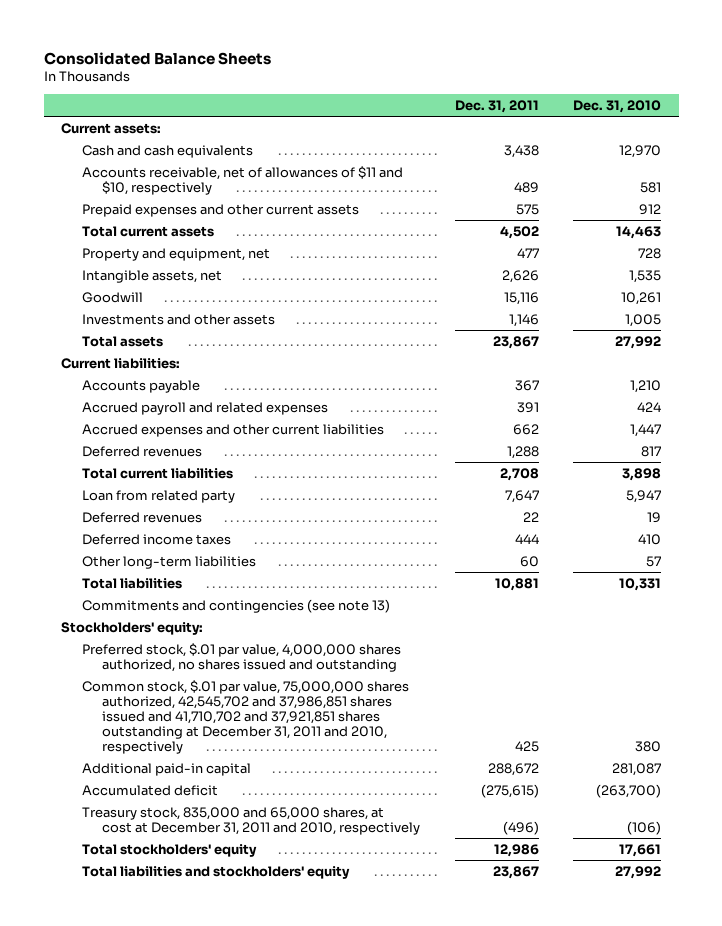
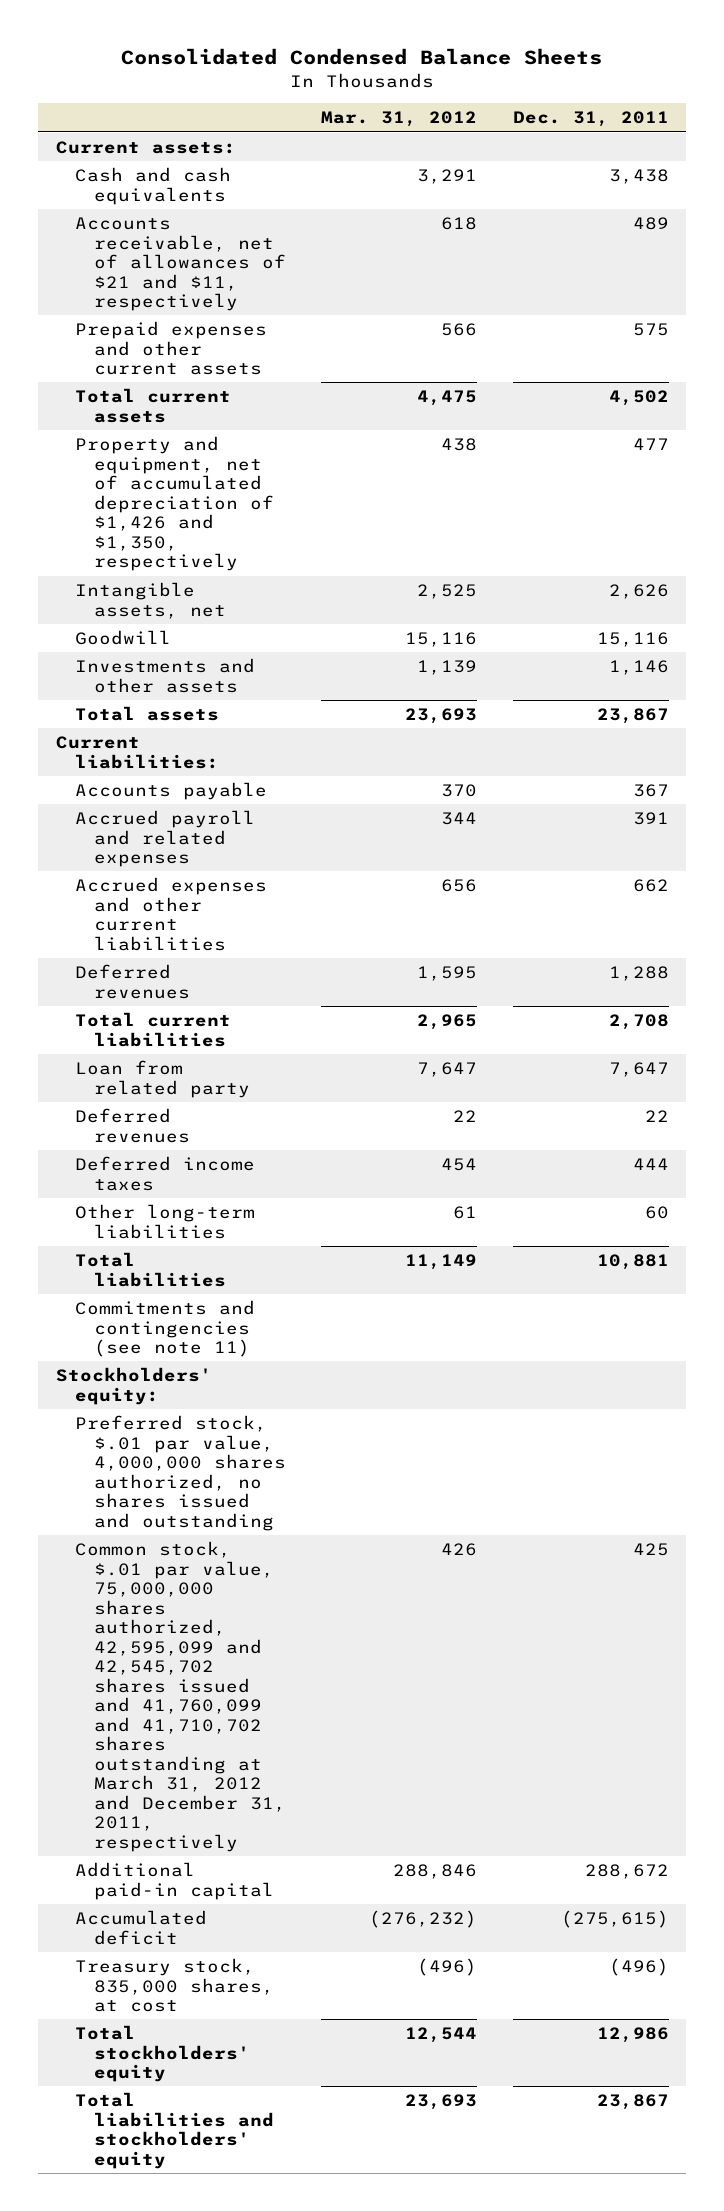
- Consolidated Balance Sheets
+ Consolidated Condensed Balance Sheets
- | Dec. 31, 2011 | Dec. 31, 2010
+ | Mar. 31, 2012 | Dec. 31, 2011
- Accounts receivable, net of allowances of $11 and $10, respectively | 489 | 581
+ Accounts receivable, net of allowances of $21 and $11, respectively | 618 | 489
- Property and equipment, net | 477 | 728
+ Property and equipment, net of accumulated depreciation of $1,426 and $1,350, respectively | 438 | 477
- Commitments and contingencies (see note 13)
+ Commitments and contingencies (see note 11)
- Common stock, $.01 par value, 75,000,000 shares authorized, 42,545,702 and 37,986,851 shares issued and 41,710,702 and 37,921,851 shares outstanding at December 31, 2011 and 2010, respectively | 425 | 380
+ Common stock, $.01 par value, 75,000,000 shares authorized, 42,595,099 and 42,545,702 shares issued and 41,760,099 and 41,710,702 shares outstanding at March 31, 2012 and December 31, 2011, respectively | 426 | 425
- Treasury stock, 835,000 and 65,000 shares, at cost at December 31, 2011 and 2010, respectively | (496) | (106)
+ Treasury stock, 835,000 shares, at cost | (496) | (496)

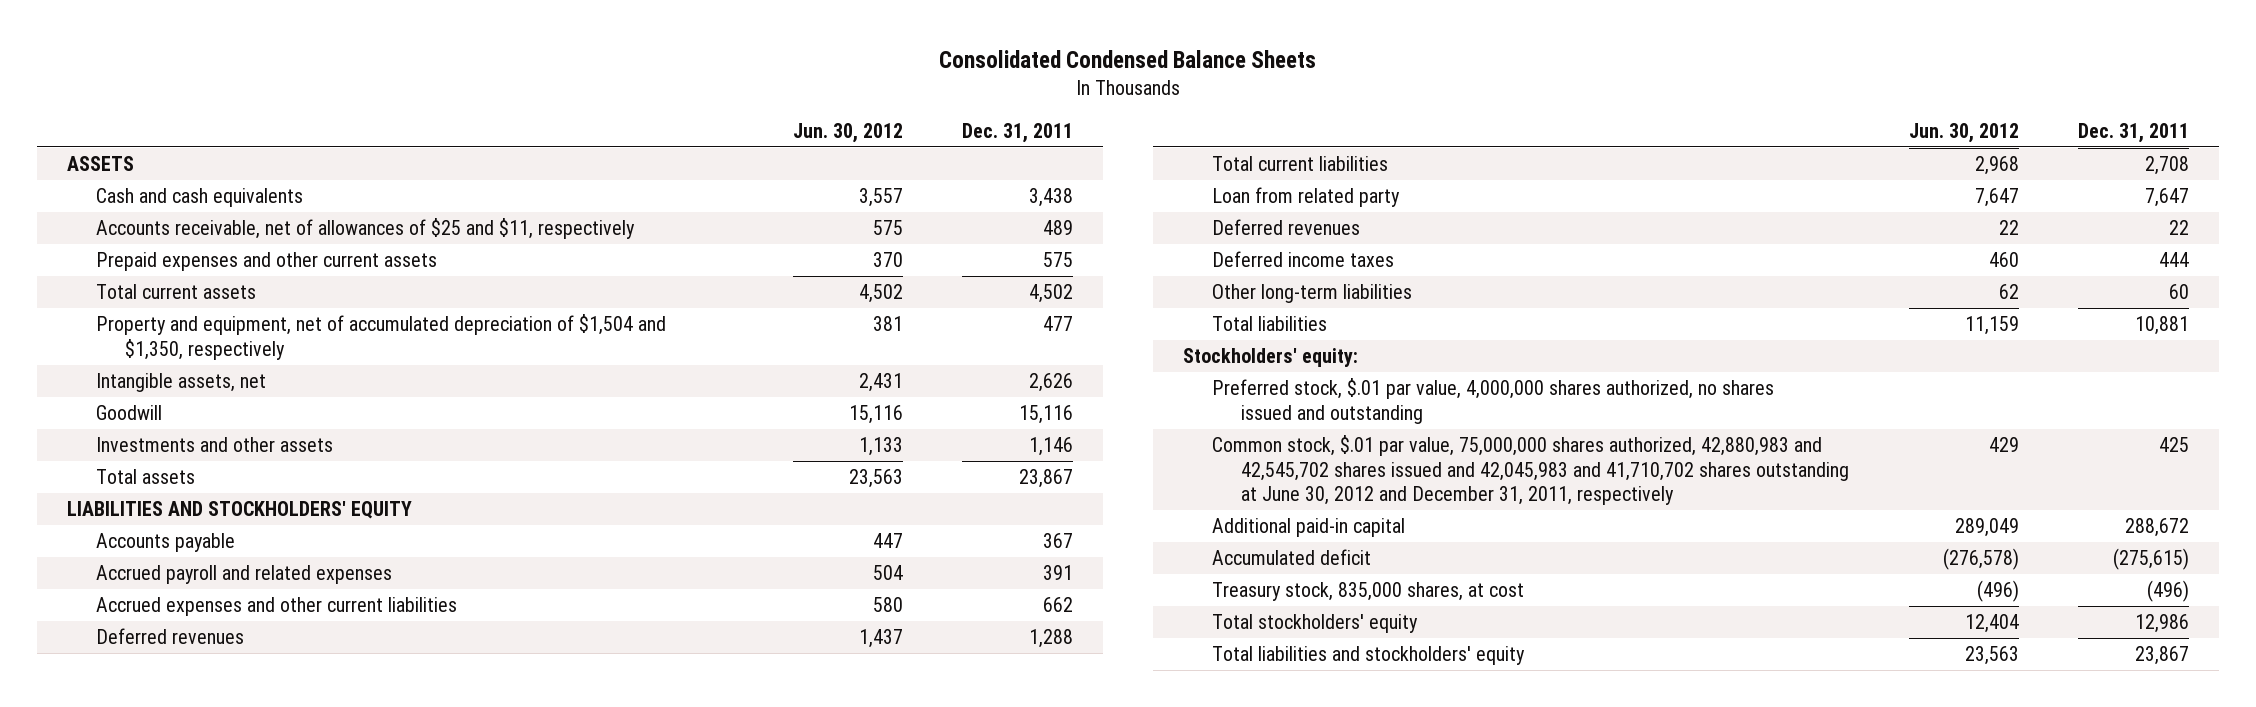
- | Mar. 31, 2012 | Dec. 31, 2011
+ | Jun. 30, 2012 | Dec. 31, 2011
- Current assets:
+ ASSETS
- Accounts receivable, net of allowances of $21 and $11, respectively | 618 | 489
+ Accounts receivable, net of allowances of $25 and $11, respectively | 575 | 489
- Property and equipment, net of accumulated depreciation of $1,426 and $1,350, respectively | 438 | 477
+ Property and equipment, net of accumulated depreciation of $1,504 and $1,350, respectively | 381 | 477
- Current liabilities:
+ LIABILITIES AND STOCKHOLDERS' EQUITY
- Commitments and contingencies (see note 11)
- Common stock, $.01 par value, 75,000,000 shares authorized, 42,595,099 and 42,545,702 shares issued and 41,760,099 and 41,710,702 shares outstanding at March 31, 2012 and December 31, 2011, respectively | 426 | 425
+ Common stock, $.01 par value, 75,000,000 shares authorized, 42,880,983 and 42,545,702 shares issued and 42,045,983 and 41,710,702 shares outstanding at June 30, 2012 and December 31, 2011, respectively | 429 | 425

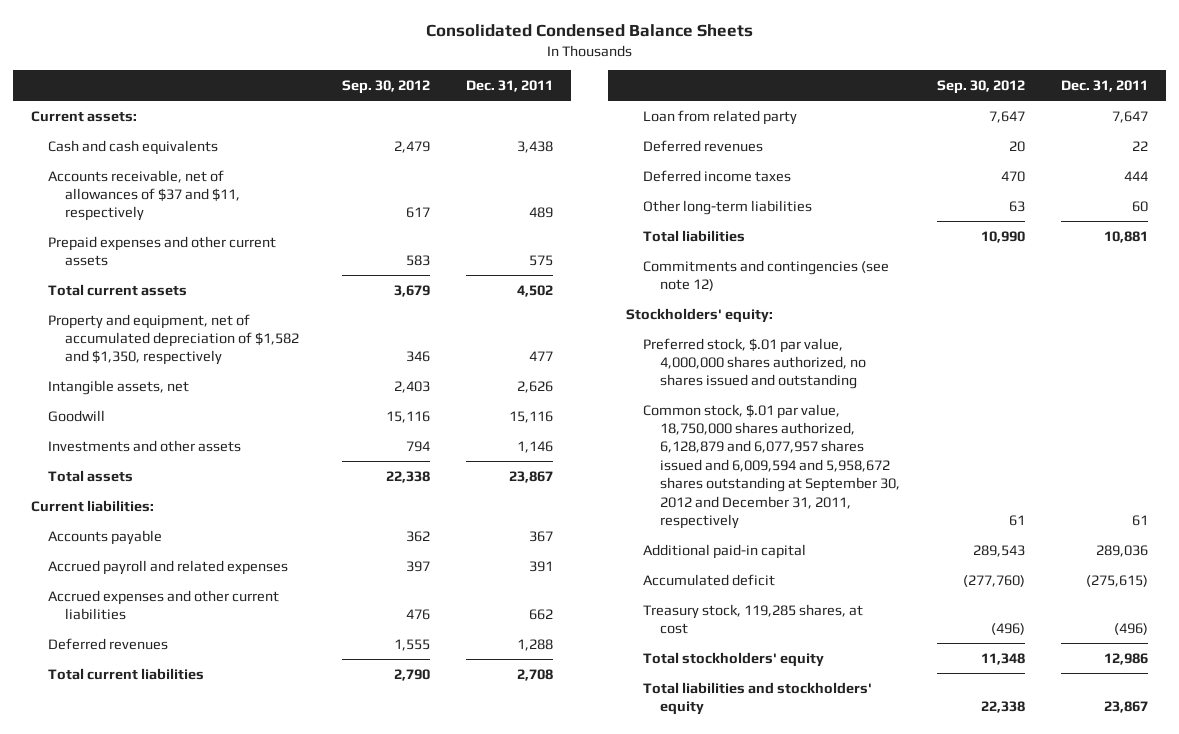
- | Jun. 30, 2012 | Dec. 31, 2011
+ | Sep. 30, 2012 | Dec. 31, 2011
- ASSETS
+ Current assets:
- Accounts receivable, net of allowances of $25 and $11, respectively | 575 | 489
+ Accounts receivable, net of allowances of $37 and $11, respectively | 617 | 489
- Property and equipment, net of accumulated depreciation of $1,504 and $1,350, respectively | 381 | 477
+ Property and equipment, net of accumulated depreciation of $1,582 and $1,350, respectively | 346 | 477
- LIABILITIES AND STOCKHOLDERS' EQUITY
+ Current liabilities:
+ Commitments and contingencies (see note 12)
- Common stock, $.01 par value, 75,000,000 shares authorized, 42,880,983 and 42,545,702 shares issued and 42,045,983 and 41,710,702 shares outstanding at June 30, 2012 and December 31, 2011, respectively | 429 | 425
- Additional paid-in capital | 289,049 | 288,672
+ Common stock, $.01 par value, 18,750,000 shares authorized, 6,128,879 and 6,077,957 shares issued and 6,009,594 and 5,958,672 shares outstanding at September 30, 2012 and December 31, 2011, respectively | 61 | 61
+ Additional paid-in capital | 289,543 | 289,036
- Treasury stock, 835,000 shares, at cost | (496) | (496)
+ Treasury stock, 119,285 shares, at cost | (496) | (496)

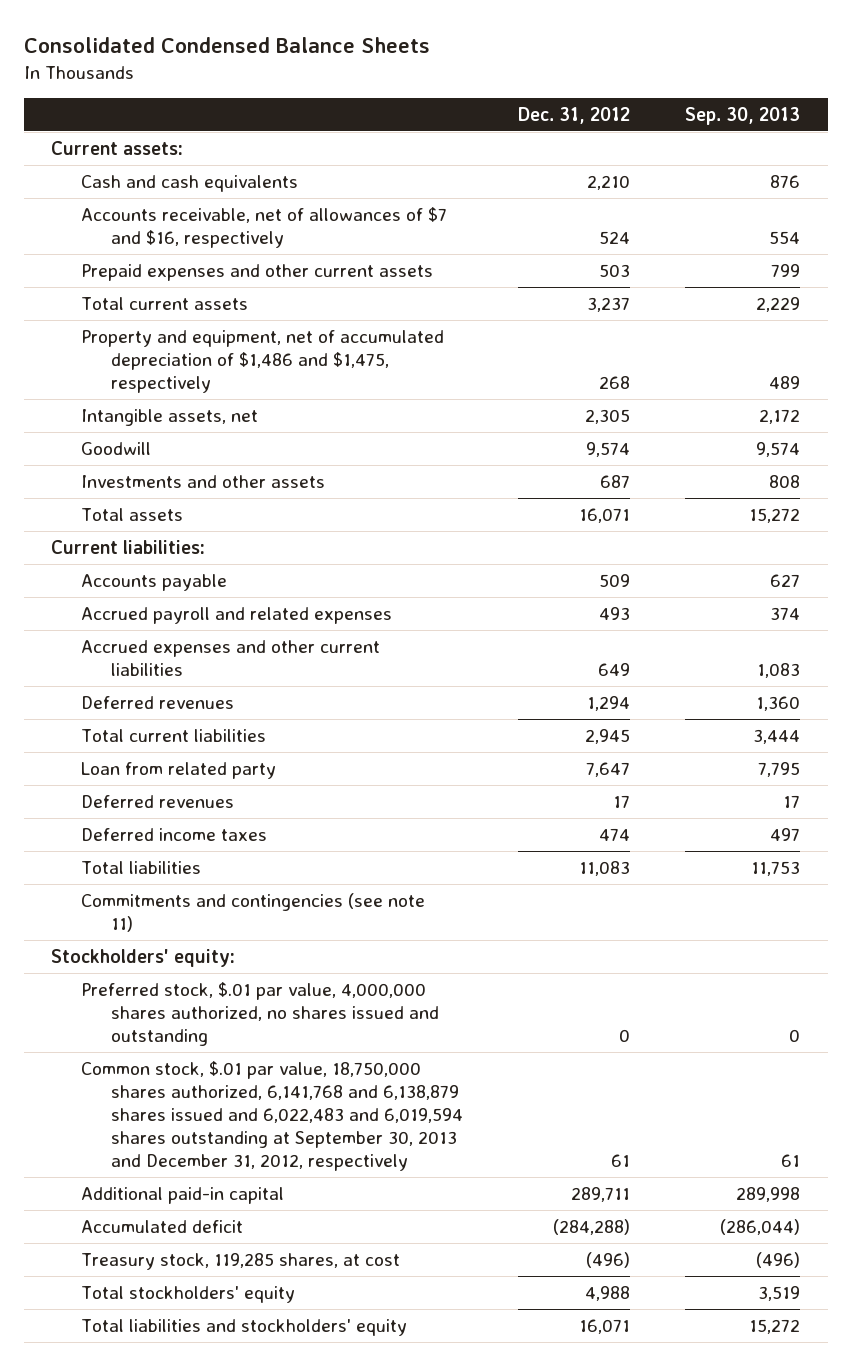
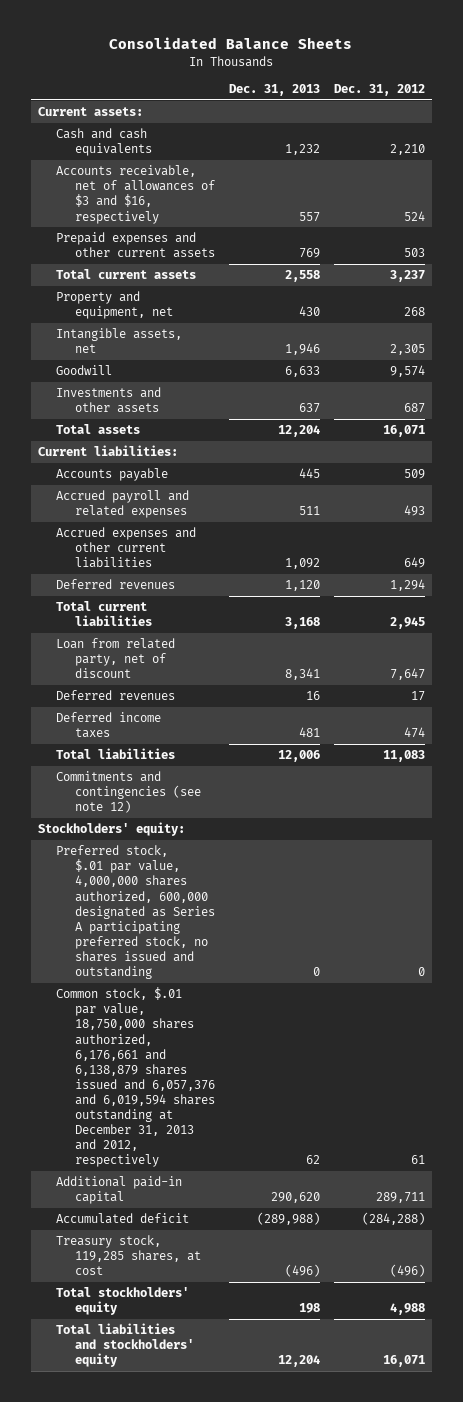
- Consolidated Condensed Balance Sheets
+ Consolidated Balance Sheets
- | Dec. 31, 2012 | Sep. 30, 2013
+ | Dec. 31, 2013 | Dec. 31, 2012
- Accounts receivable, net of allowances of $7 and $16, respectively | 524 | 554
+ Accounts receivable, net of allowances of $3 and $16, respectively | 557 | 524
- Property and equipment, net of accumulated depreciation of $1,486 and $1,475, respectively | 268 | 489
+ Property and equipment, net | 430 | 268
- Loan from related party | 7,647 | 7,795
+ Loan from related party, net of discount | 8,341 | 7,647
- Commitments and contingencies (see note 11)
+ Commitments and contingencies (see note 12)
- Preferred stock, $.01 par value, 4,000,000 shares authorized, no shares issued and outstanding | 0 | 0
- Common stock, $.01 par value, 18,750,000 shares authorized, 6,141,768 and 6,138,879 shares issued and 6,022,483 and 6,019,594 shares outstanding at September 30, 2013 and December 31, 2012, respectively | 61 | 61
+ Preferred stock, $.01 par value, 4,000,000 shares authorized, 600,000 designated as Series A participating preferred stock, no shares issued and outstanding | 0 | 0
+ Common stock, $.01 par value, 18,750,000 shares authorized, 6,176,661 and 6,138,879 shares issued and 6,057,376 and 6,019,594 shares outstanding at December 31, 2013 and 2012, respectively | 62 | 61

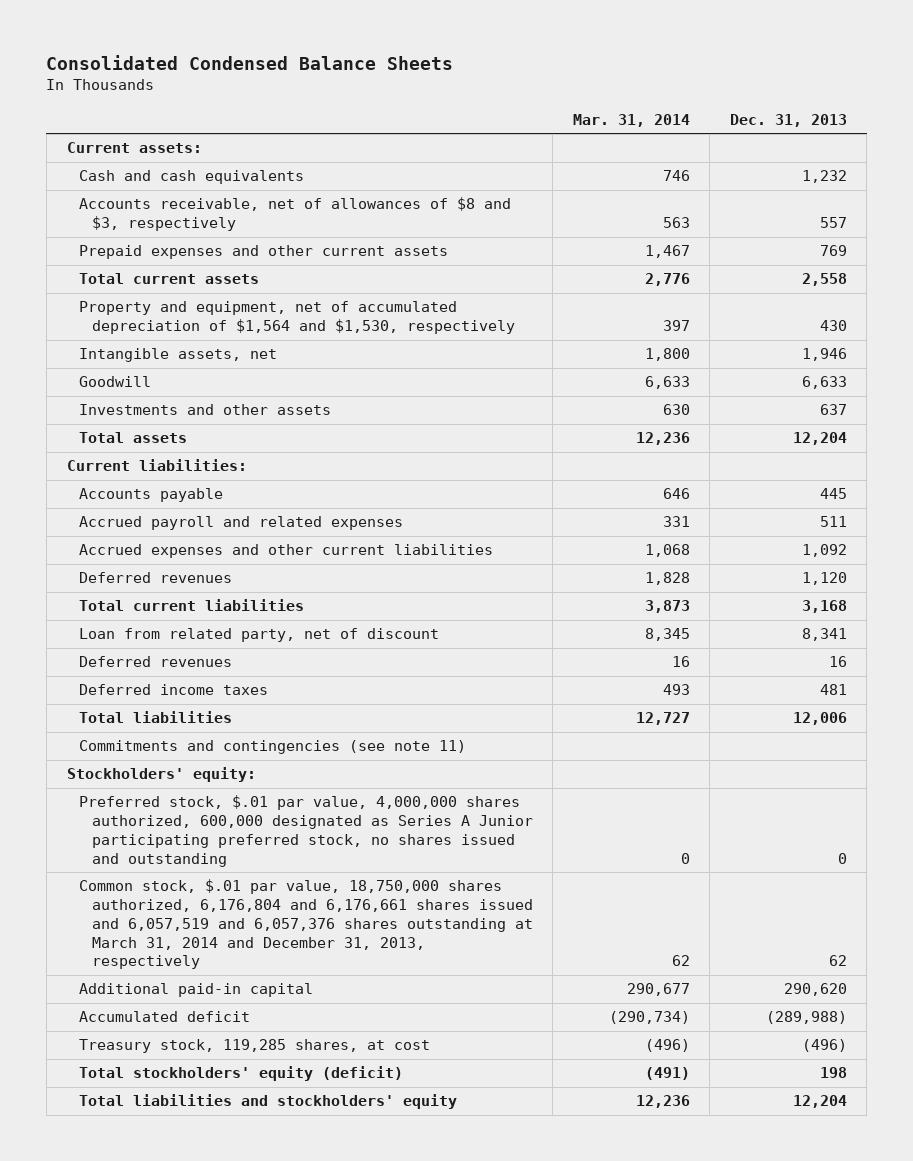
- Consolidated Balance Sheets
+ Consolidated Condensed Balance Sheets
- | Dec. 31, 2013 | Dec. 31, 2012
+ | Mar. 31, 2014 | Dec. 31, 2013
- Accounts receivable, net of allowances of $3 and $16, respectively | 557 | 524
+ Accounts receivable, net of allowances of $8 and $3, respectively | 563 | 557
- Property and equipment, net | 430 | 268
+ Property and equipment, net of accumulated depreciation of $1,564 and $1,530, respectively | 397 | 430
- Commitments and contingencies (see note 12)
+ Commitments and contingencies (see note 11)
- Preferred stock, $.01 par value, 4,000,000 shares authorized, 600,000 designated as Series A participating preferred stock, no shares issued and outstanding | 0 | 0
- Common stock, $.01 par value, 18,750,000 shares authorized, 6,176,661 and 6,138,879 shares issued and 6,057,376 and 6,019,594 shares outstanding at December 31, 2013 and 2012, respectively | 62 | 61
+ Preferred stock, $.01 par value, 4,000,000 shares authorized, 600,000 designated as Series A Junior participating preferred stock, no shares issued and outstanding | 0 | 0
+ Common stock, $.01 par value, 18,750,000 shares authorized, 6,176,804 and 6,176,661 shares issued and 6,057,519 and 6,057,376 shares outstanding at March 31, 2014 and December 31, 2013, respectively | 62 | 62
- Total stockholders' equity | 198 | 4,988
+ Total stockholders' equity (deficit) | (491) | 198

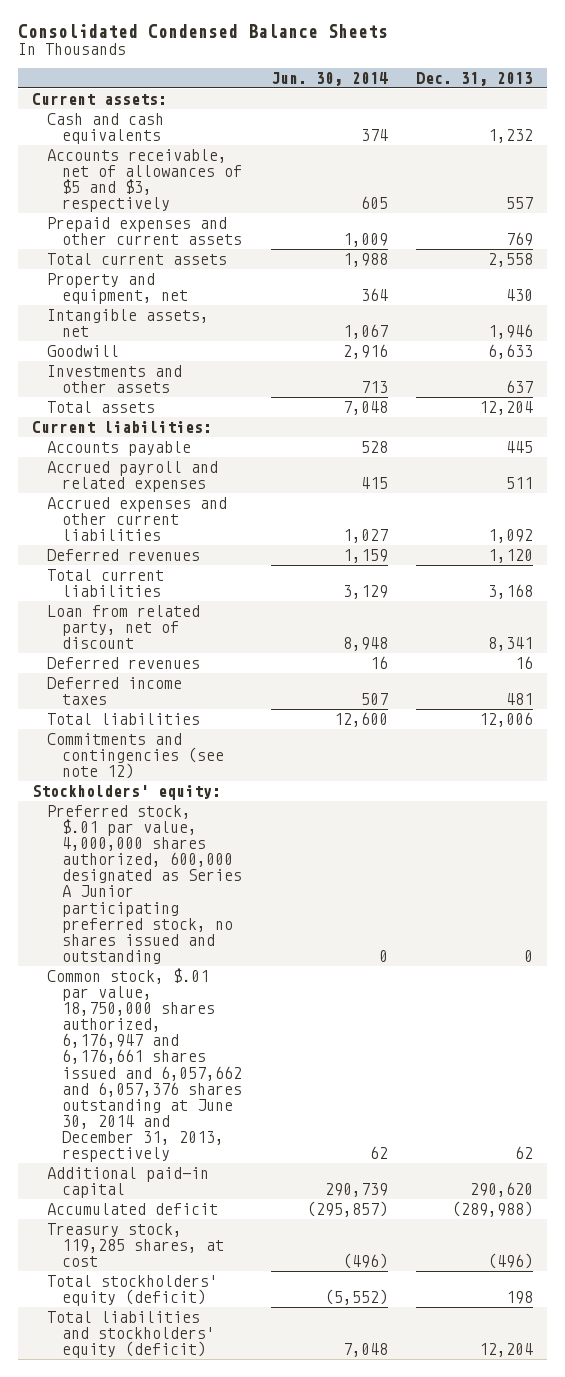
- | Mar. 31, 2014 | Dec. 31, 2013
+ | Jun. 30, 2014 | Dec. 31, 2013
- Accounts receivable, net of allowances of $8 and $3, respectively | 563 | 557
+ Accounts receivable, net of allowances of $5 and $3, respectively | 605 | 557
- Property and equipment, net of accumulated depreciation of $1,564 and $1,530, respectively | 397 | 430
+ Property and equipment, net | 364 | 430
- Commitments and contingencies (see note 11)
+ Commitments and contingencies (see note 12)
- Common stock, $.01 par value, 18,750,000 shares authorized, 6,176,804 and 6,176,661 shares issued and 6,057,519 and 6,057,376 shares outstanding at March 31, 2014 and December 31, 2013, respectively | 62 | 62
+ Common stock, $.01 par value, 18,750,000 shares authorized, 6,176,947 and 6,176,661 shares issued and 6,057,662 and 6,057,376 shares outstanding at June 30, 2014 and December 31, 2013, respectively | 62 | 62
- Total liabilities and stockholders' equity | 12,236 | 12,204
+ Total liabilities and stockholders' equity (deficit) | 7,048 | 12,204

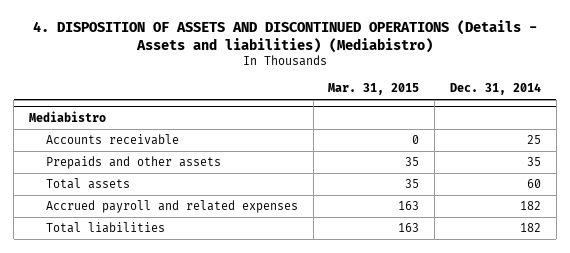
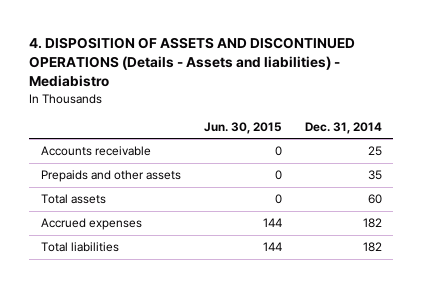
- 4. DISPOSITION OF ASSETS AND DISCONTINUED OPERATIONS (Details - Assets and liabilities) (Mediabistro)
+ 4. DISPOSITION OF ASSETS AND DISCONTINUED OPERATIONS (Details - Assets and liabilities) - Mediabistro
- | Mar. 31, 2015 | Dec. 31, 2014
+ | Jun. 30, 2015 | Dec. 31, 2014
- Mediabistro
- Accrued payroll and related expenses | 163 | 182
+ Accrued expenses | 144 | 182

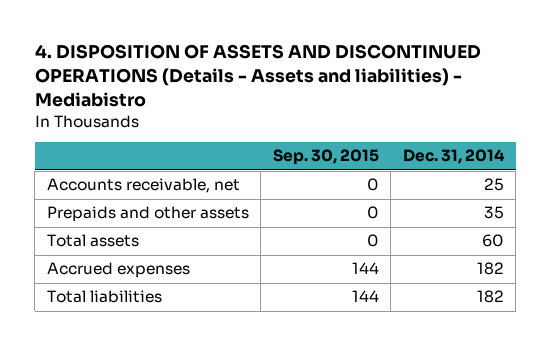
- | Jun. 30, 2015 | Dec. 31, 2014
+ | Sep. 30, 2015 | Dec. 31, 2014
- Accounts receivable | 0 | 25
+ Accounts receivable, net | 0 | 25

